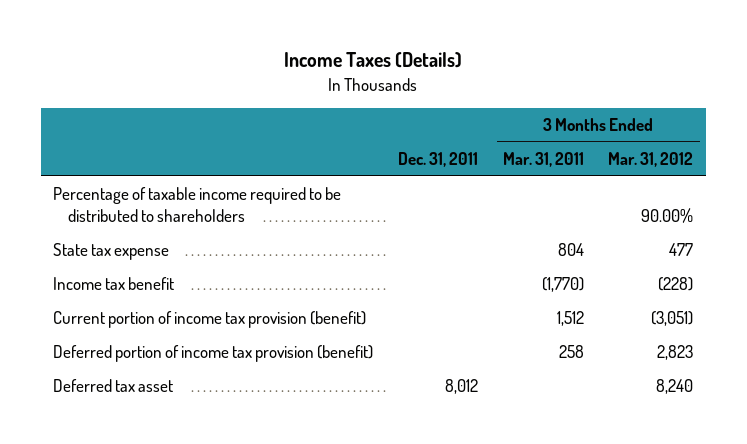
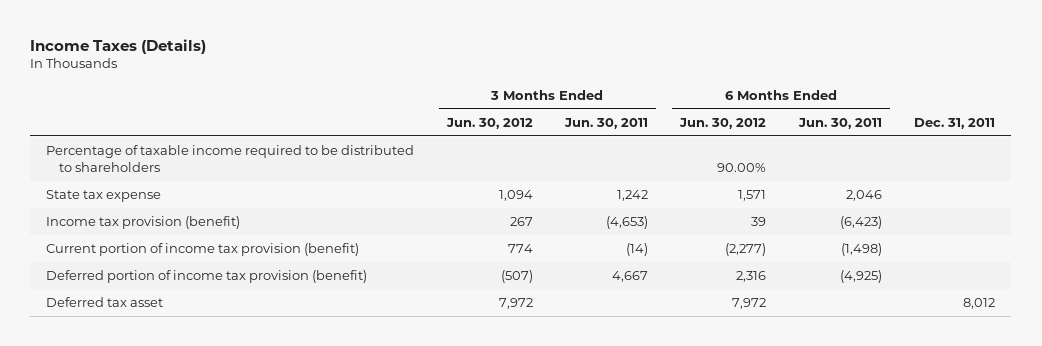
- | Dec. 31, 2011 | 3 Months Ended Mar. 31, 2011 | 3 Months Ended Mar. 31, 2012
+ | 3 Months Ended Jun. 30, 2012 | 3 Months Ended Jun. 30, 2011 | 6 Months Ended Jun. 30, 2012 | 6 Months Ended Jun. 30, 2011 | Dec. 31, 2011
- Income tax benefit | | (1,770) | (228)
+ Income tax provision (benefit) | 267 | (4,653) | 39 | (6,423) |

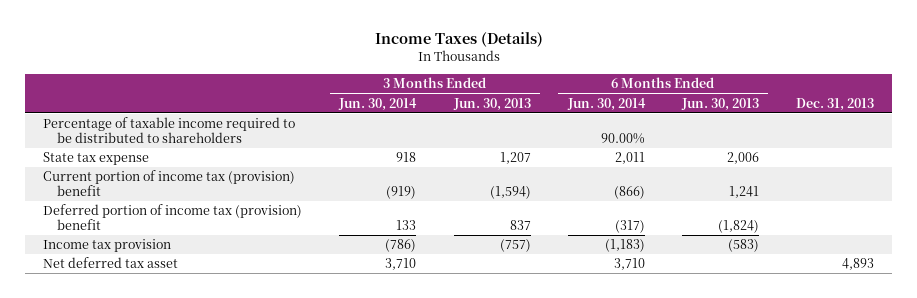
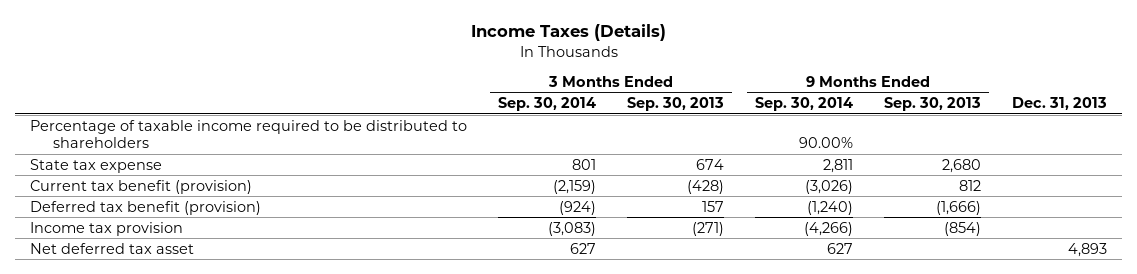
- | 3 Months Ended Jun. 30, 2014 | 3 Months Ended Jun. 30, 2013 | 6 Months Ended Jun. 30, 2014 | 6 Months Ended Jun. 30, 2013 | Dec. 31, 2013
+ | 3 Months Ended Sep. 30, 2014 | 3 Months Ended Sep. 30, 2013 | 9 Months Ended Sep. 30, 2014 | 9 Months Ended Sep. 30, 2013 | Dec. 31, 2013
- Current portion of income tax (provision) benefit | (919) | (1,594) | (866) | 1,241 |
- Deferred portion of income tax (provision) benefit | 133 | 837 | (317) | (1,824) |
+ Current tax benefit (provision) | (2,159) | (428) | (3,026) | 812 |
+ Deferred tax benefit (provision) | (924) | 157 | (1,240) | (1,666) |

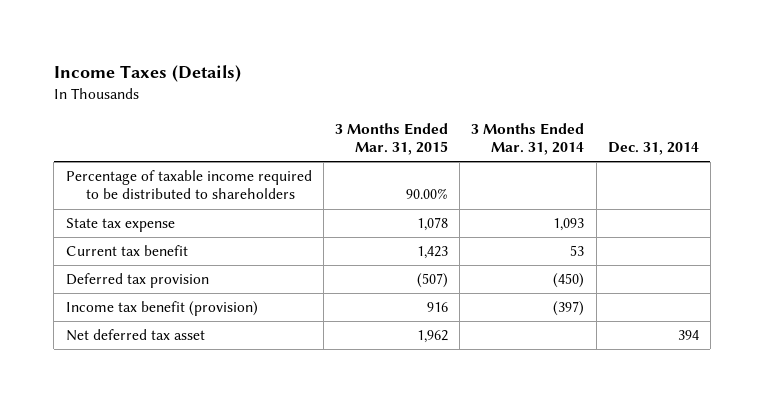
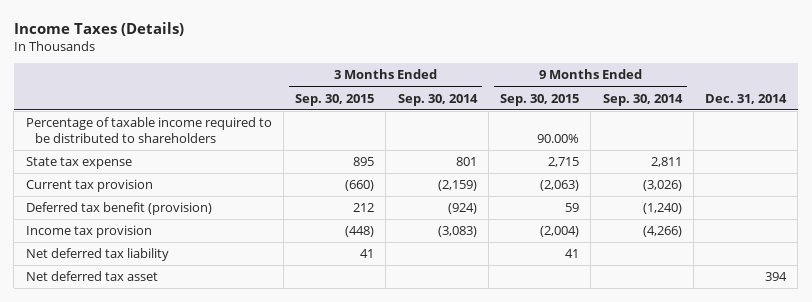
- | 3 Months Ended Mar. 31, 2015 | 3 Months Ended Mar. 31, 2014 | Dec. 31, 2014
+ | 3 Months Ended Sep. 30, 2015 | 3 Months Ended Sep. 30, 2014 | 9 Months Ended Sep. 30, 2015 | 9 Months Ended Sep. 30, 2014 | Dec. 31, 2014
- Current tax benefit | 1,423 | 53 |
- Deferred tax provision | (507) | (450) |
- Income tax benefit (provision) | 916 | (397) |
+ Current tax provision | (660) | (2,159) | (2,063) | (3,026) |
+ Deferred tax benefit (provision) | 212 | (924) | 59 | (1,240) |
+ Income tax provision | (448) | (3,083) | (2,004) | (4,266) |
+ Net deferred tax liability | 41 | | 41 | |

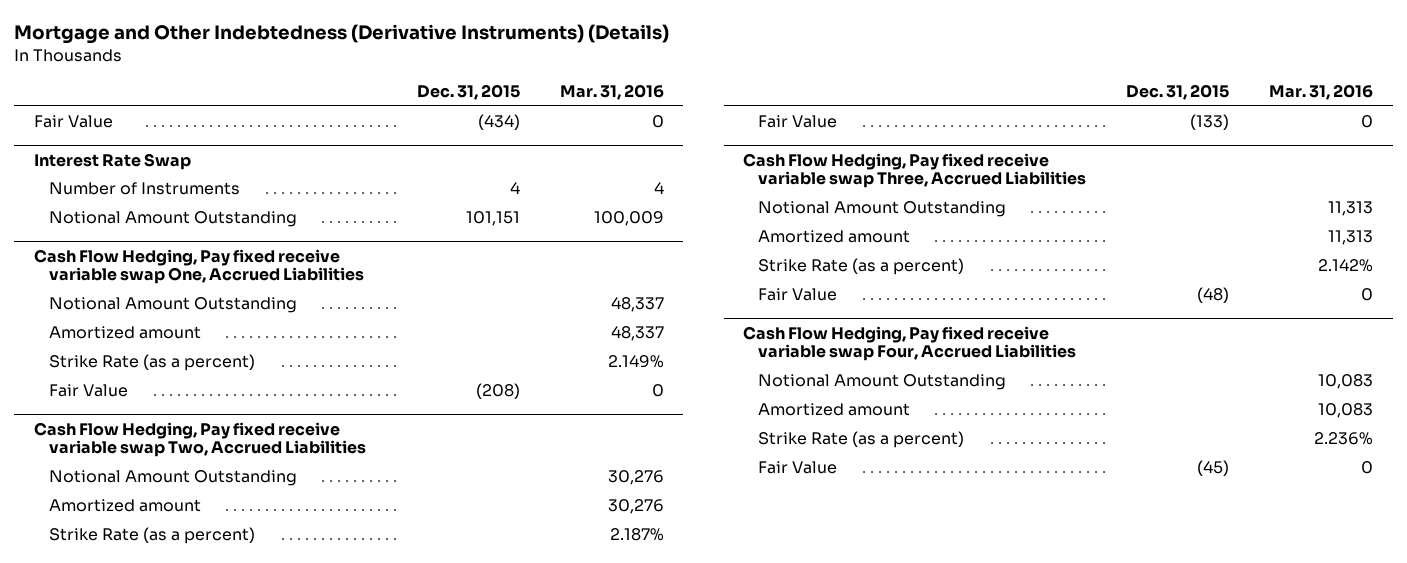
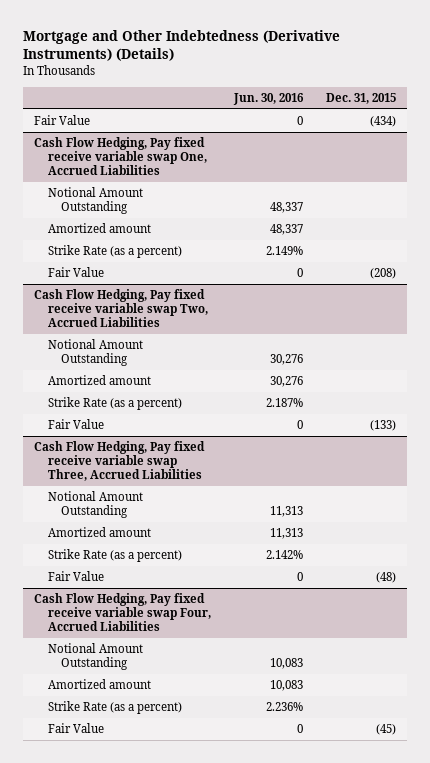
- | Dec. 31, 2015 | Mar. 31, 2016
+ | Jun. 30, 2016 | Dec. 31, 2015
- Interest Rate Swap
- Number of Instruments | 4 | 4
- Notional Amount Outstanding | 101,151 | 100,009

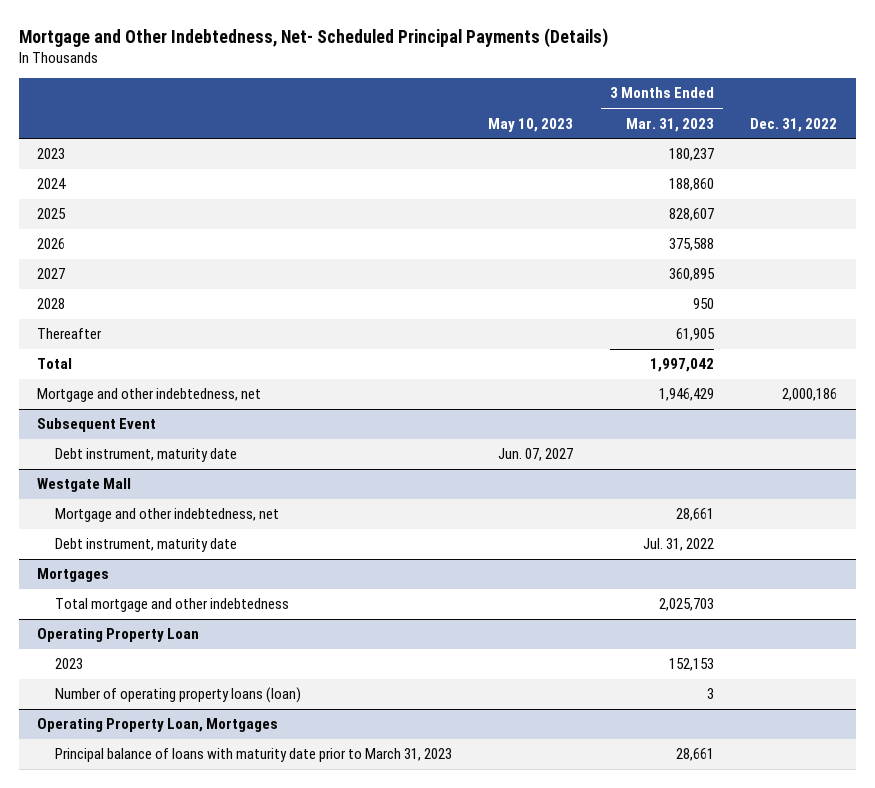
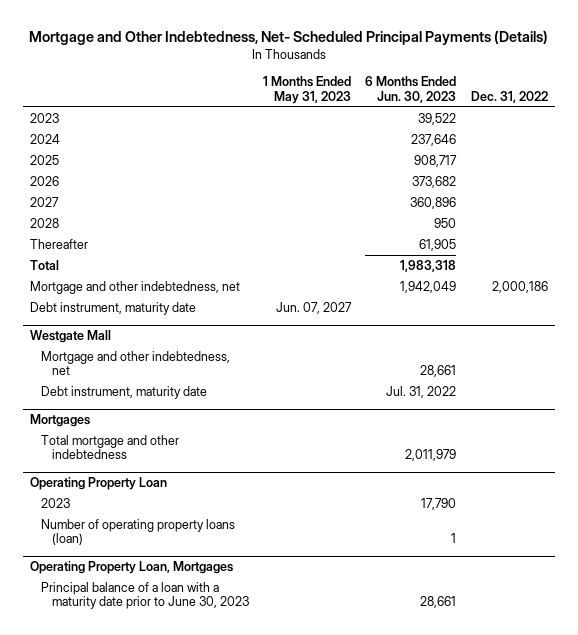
- | May 10, 2023 | 3 Months Ended Mar. 31, 2023 | Dec. 31, 2022
+ | 1 Months Ended May 31, 2023 | 6 Months Ended Jun. 30, 2023 | Dec. 31, 2022
- Subsequent Event
- Debt instrument, maturity date | Jun. 07, 2027 | |
+ Debt instrument, maturity date | Jun. 07, 2027 | |
@ Operating Property Loan, Mortgages
- Principal balance of loans with maturity date prior to March 31, 2023 | | 28,661 |
+ Principal balance of a loan with a maturity date prior to June 30, 2023 | | 28,661 |

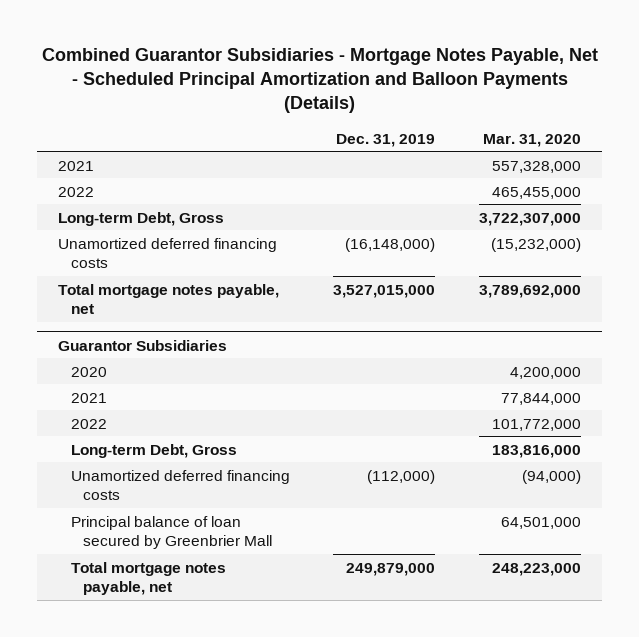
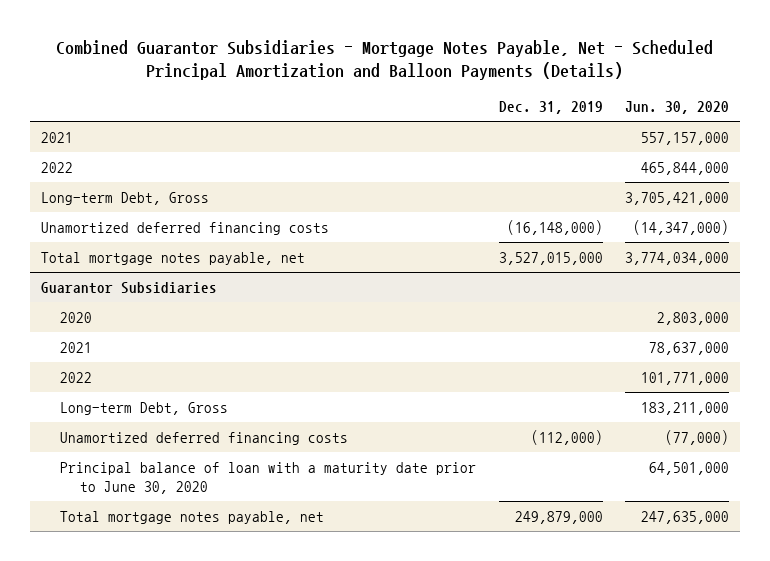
- | Dec. 31, 2019 | Mar. 31, 2020
+ | Dec. 31, 2019 | Jun. 30, 2020
@ Guarantor Subsidiaries
- Principal balance of loan secured by Greenbrier Mall | | 64,501,000
+ Principal balance of loan with a maturity date prior to June 30, 2020 | | 64,501,000

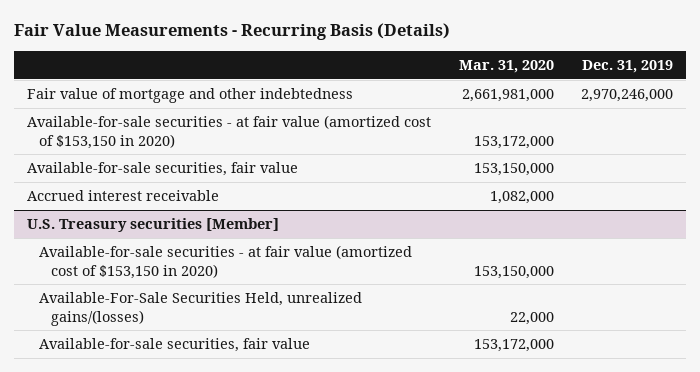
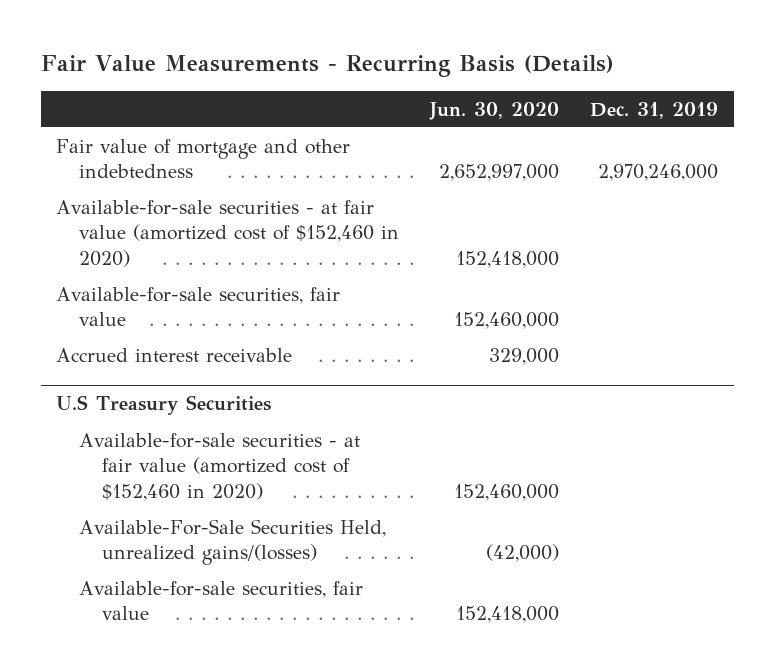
- | Mar. 31, 2020 | Dec. 31, 2019
+ | Jun. 30, 2020 | Dec. 31, 2019
- Available-for-sale securities - at fair value (amortized cost of $153,150 in 2020) | 153,172,000 |
+ Available-for-sale securities - at fair value (amortized cost of $152,460 in 2020) | 152,418,000 |
- U.S. Treasury securities [Member]
- Available-for-sale securities - at fair value (amortized cost of $153,150 in 2020) | 153,150,000 |
+ U.S Treasury Securities
+ Available-for-sale securities - at fair value (amortized cost of $152,460 in 2020) | 152,460,000 |

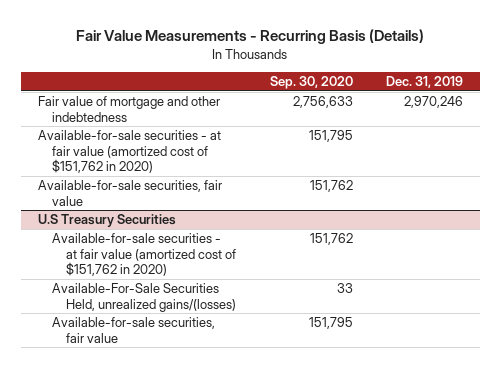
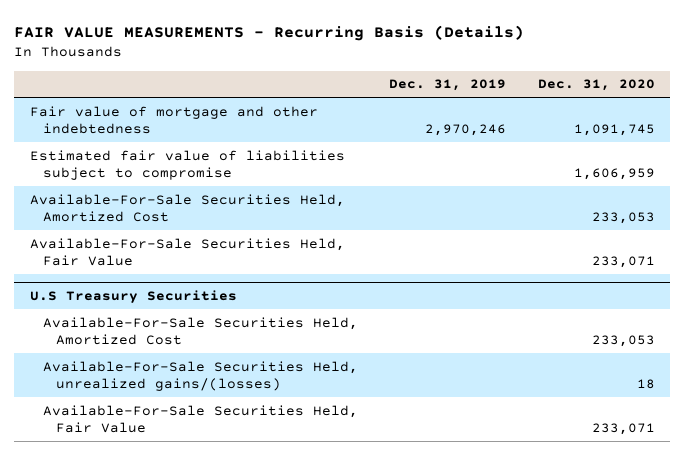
- Fair Value Measurements - Recurring Basis (Details)
+ FAIR VALUE MEASUREMENTS - Recurring Basis (Details)
- | Sep. 30, 2020 | Dec. 31, 2019
+ | Dec. 31, 2019 | Dec. 31, 2020
- Available-for-sale securities - at fair value (amortized cost of $151,762 in 2020) | 151,795 |
- Available-for-sale securities, fair value | 151,762 |
+ Estimated fair value of liabilities subject to compromise | | 1,606,959
+ Available-For-Sale Securities Held, Amortized Cost | | 233,053
+ Available-For-Sale Securities Held, Fair Value | | 233,071
@ U.S Treasury Securities
- Available-for-sale securities - at fair value (amortized cost of $151,762 in 2020) | 151,762 |
+ Available-For-Sale Securities Held, Amortized Cost | | 233,053
- Available-for-sale securities, fair value | 151,795 |
+ Available-For-Sale Securities Held, Fair Value | | 233,071

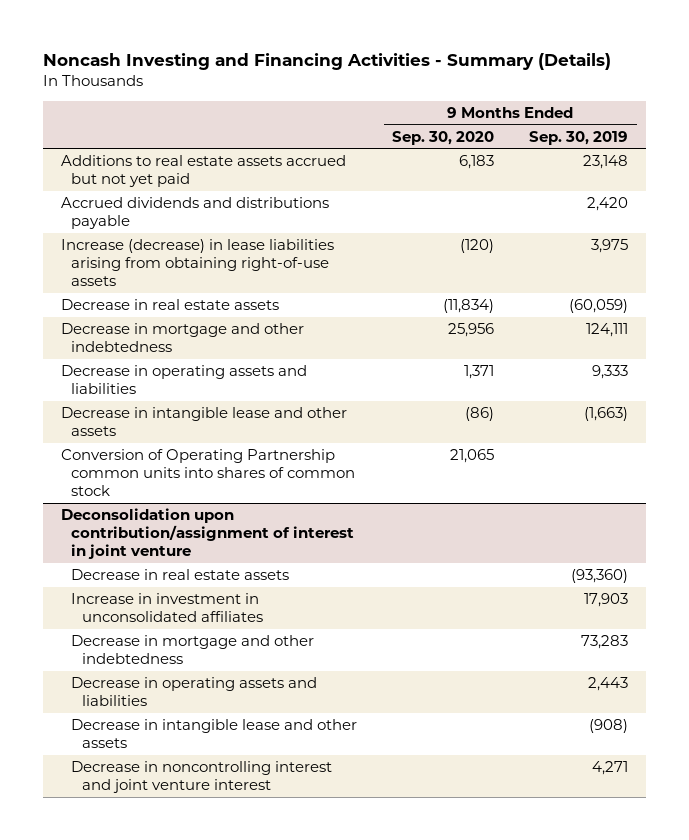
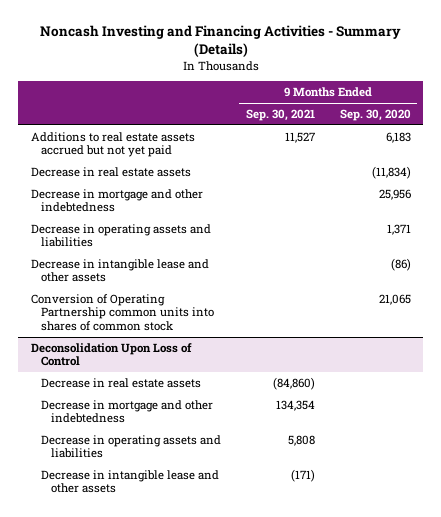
- | 9 Months Ended Sep. 30, 2020 | 9 Months Ended Sep. 30, 2019
+ | 9 Months Ended Sep. 30, 2021 | 9 Months Ended Sep. 30, 2020
- Accrued dividends and distributions payable | | 2,420
- Increase (decrease) in lease liabilities arising from obtaining right-of-use assets | (120) | 3,975
- Deconsolidation upon contribution/assignment of interest in joint venture
+ Deconsolidation Upon Loss of Control
- Increase in investment in unconsolidated affiliates | | 17,903
- Decrease in noncontrolling interest and joint venture interest | | 4,271

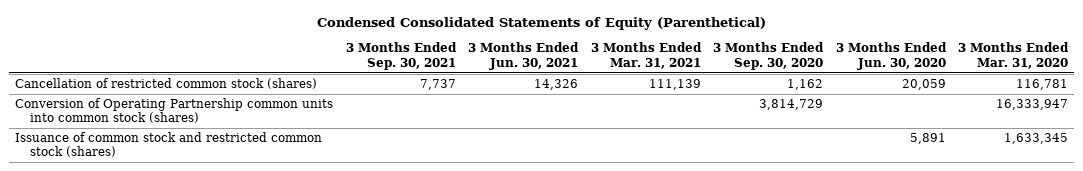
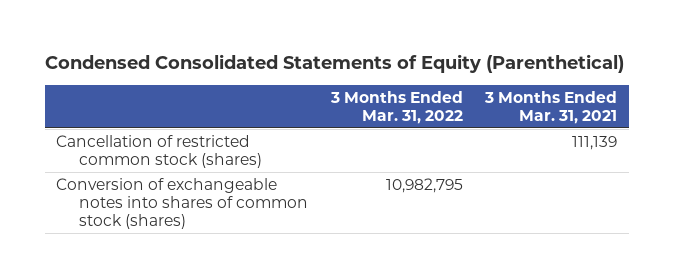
- | 3 Months Ended Sep. 30, 2021 | 3 Months Ended Jun. 30, 2021 | 3 Months Ended Mar. 31, 2021 | 3 Months Ended Sep. 30, 2020 | 3 Months Ended Jun. 30, 2020 | 3 Months Ended Mar. 31, 2020
+ | 3 Months Ended Mar. 31, 2022 | 3 Months Ended Mar. 31, 2021
- Conversion of Operating Partnership common units into common stock (shares) | | | | 3,814,729 | | 16,333,947
- Issuance of common stock and restricted common stock (shares) | | | | | 5,891 | 1,633,345
+ Conversion of exchangeable notes into shares of common stock (shares) | 10,982,795 |

